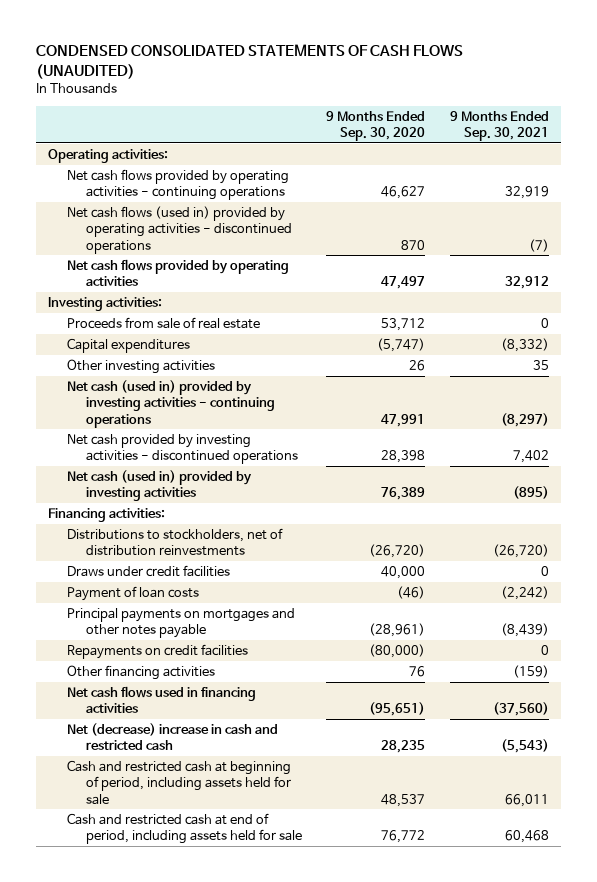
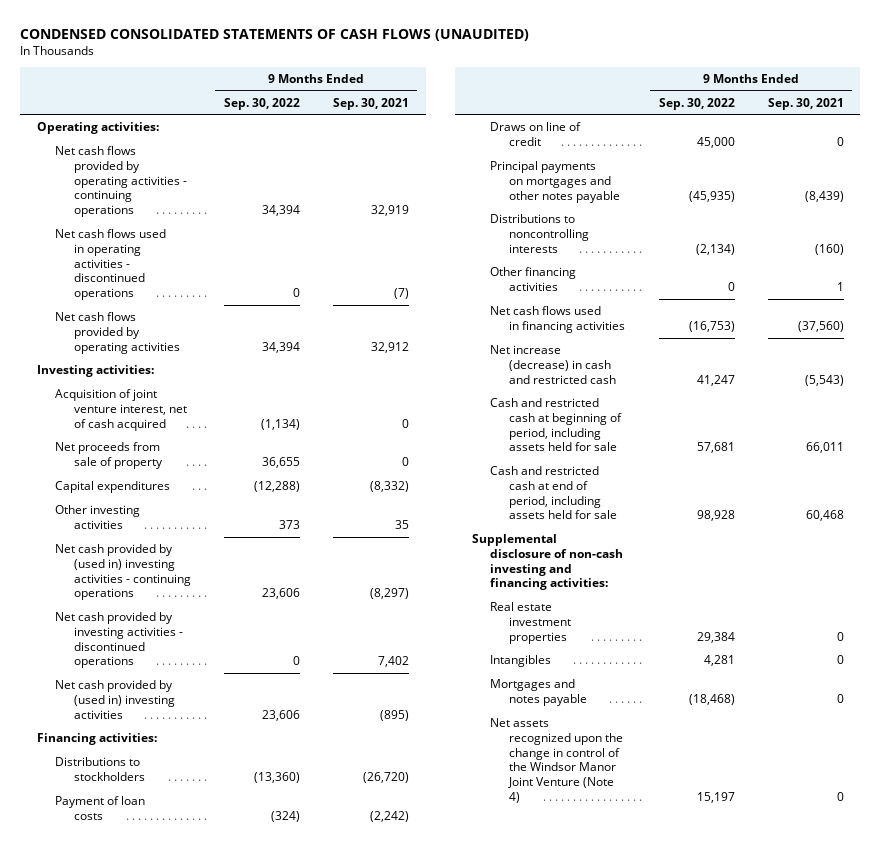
- | 9 Months Ended Sep. 30, 2020 | 9 Months Ended Sep. 30, 2021
+ | 9 Months Ended Sep. 30, 2022 | 9 Months Ended Sep. 30, 2021
- Net cash flows (used in) provided by operating activities - discontinued operations | 870 | (7)
+ Net cash flows used in operating activities - discontinued operations | 0 | (7)
- Proceeds from sale of real estate | 53,712 | 0
+ Acquisition of joint venture interest, net of cash acquired | (1,134) | 0
+ Net proceeds from sale of property | 36,655 | 0
- Net cash (used in) provided by investing activities - continuing operations | 47,991 | (8,297)
+ Net cash provided by (used in) investing activities - continuing operations | 23,606 | (8,297)
- Net cash (used in) provided by investing activities | 76,389 | (895)
+ Net cash provided by (used in) investing activities | 23,606 | (895)
- Distributions to stockholders, net of distribution reinvestments | (26,720) | (26,720)
- Draws under credit facilities | 40,000 | 0
+ Distributions to stockholders | (13,360) | (26,720)
+ Draws on line of credit | 45,000 | 0
- Repayments on credit facilities | (80,000) | 0
- Other financing activities | 76 | (159)
+ Distributions to noncontrolling interests | (2,134) | (160)
+ Other financing activities | 0 | 1
- Net (decrease) increase in cash and restricted cash | 28,235 | (5,543)
+ Net increase (decrease) in cash and restricted cash | 41,247 | (5,543)
+ Supplemental disclosure of non-cash investing and financing activities:
+ Real estate investment properties | 29,384 | 0
+ Intangibles | 4,281 | 0
+ Mortgages and notes payable | (18,468) | 0
+ Net assets recognized upon the change in control of the Windsor Manor Joint Venture (Note 4) | 15,197 | 0

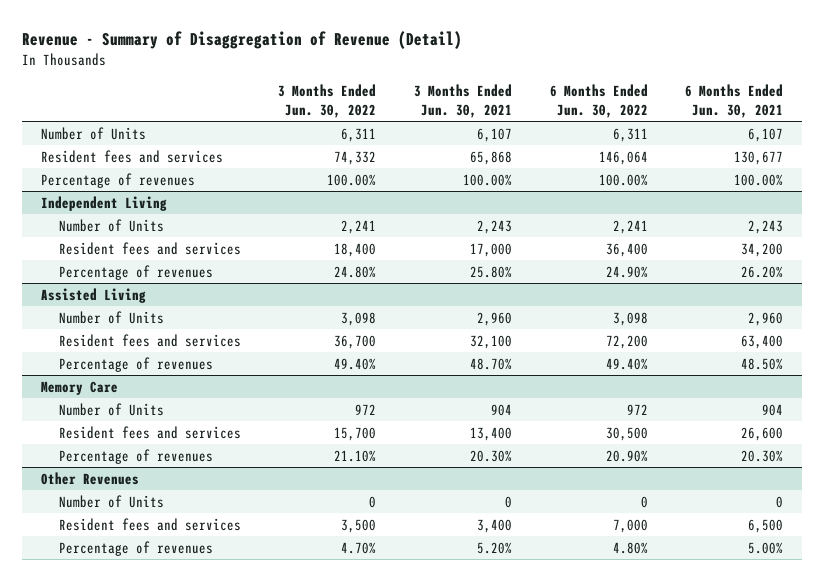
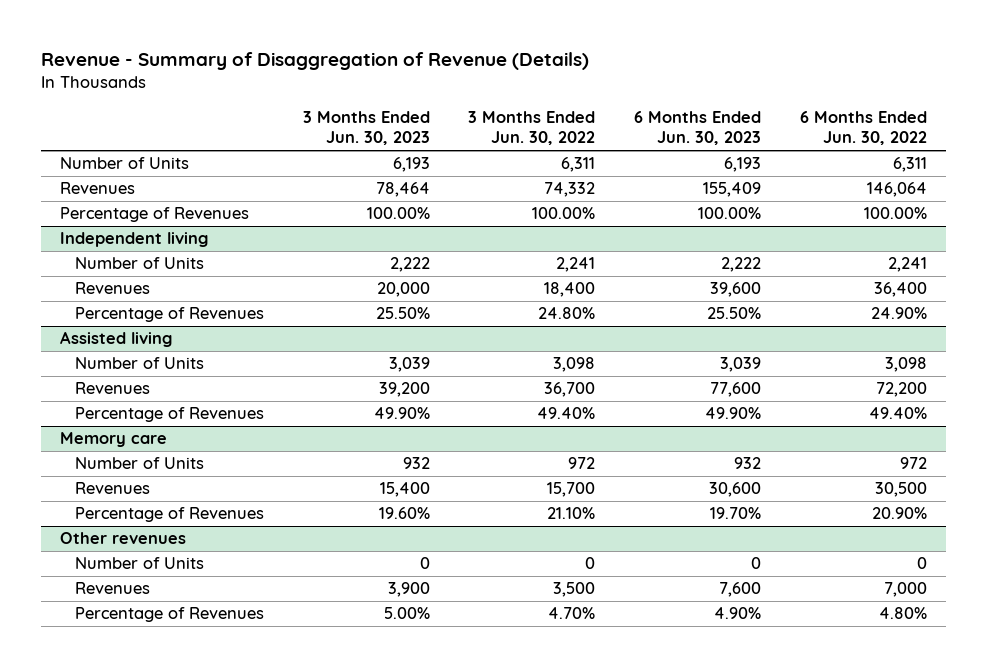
- Revenue - Summary of Disaggregation of Revenue (Detail)
+ Revenue - Summary of Disaggregation of Revenue (Details)
- | 3 Months Ended Jun. 30, 2022 | 3 Months Ended Jun. 30, 2021 | 6 Months Ended Jun. 30, 2022 | 6 Months Ended Jun. 30, 2021
+ | 3 Months Ended Jun. 30, 2023 | 3 Months Ended Jun. 30, 2022 | 6 Months Ended Jun. 30, 2023 | 6 Months Ended Jun. 30, 2022
- Resident fees and services | 74,332 | 65,868 | 146,064 | 130,677
- Percentage of revenues | 100.00% | 100.00% | 100.00% | 100.00%
- Independent Living
+ Revenues | 78,464 | 74,332 | 155,409 | 146,064
+ Percentage of Revenues | 100.00% | 100.00% | 100.00% | 100.00%
+ Independent living
- Resident fees and services | 18,400 | 17,000 | 36,400 | 34,200
- Percentage of revenues | 24.80% | 25.80% | 24.90% | 26.20%
- Assisted Living
+ Revenues | 20,000 | 18,400 | 39,600 | 36,400
+ Percentage of Revenues | 25.50% | 24.80% | 25.50% | 24.90%
+ Assisted living
- Resident fees and services | 36,700 | 32,100 | 72,200 | 63,400
- Percentage of revenues | 49.40% | 48.70% | 49.40% | 48.50%
- Memory Care
+ Revenues | 39,200 | 36,700 | 77,600 | 72,200
+ Percentage of Revenues | 49.90% | 49.40% | 49.90% | 49.40%
+ Memory care
- Resident fees and services | 15,700 | 13,400 | 30,500 | 26,600
- Percentage of revenues | 21.10% | 20.30% | 20.90% | 20.30%
- Other Revenues
+ Revenues | 15,400 | 15,700 | 30,600 | 30,500
+ Percentage of Revenues | 19.60% | 21.10% | 19.70% | 20.90%
+ Other revenues
- Resident fees and services | 3,500 | 3,400 | 7,000 | 6,500
- Percentage of revenues | 4.70% | 5.20% | 4.80% | 5.00%
+ Revenues | 3,900 | 3,500 | 7,600 | 7,000
+ Percentage of Revenues | 5.00% | 4.70% | 4.90% | 4.80%

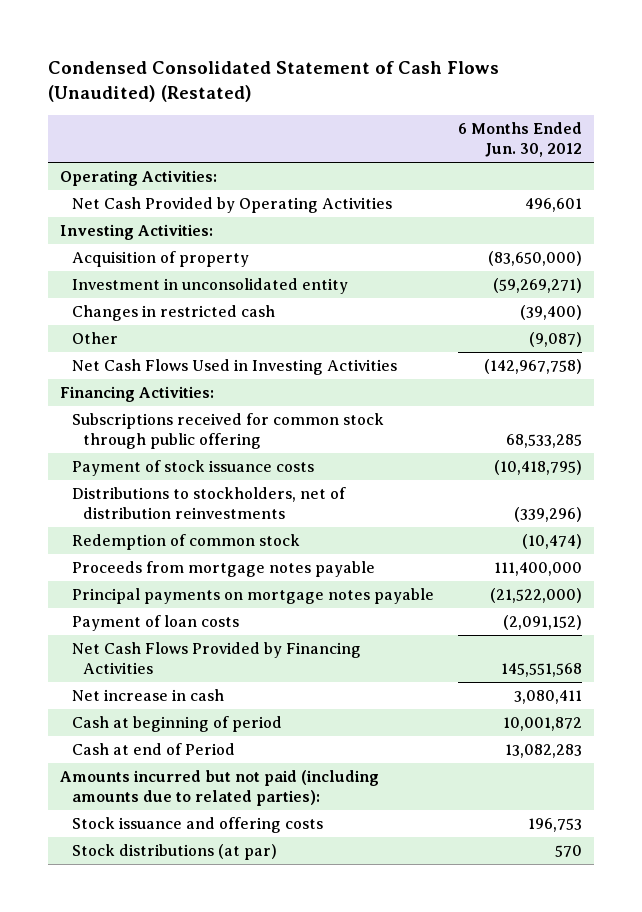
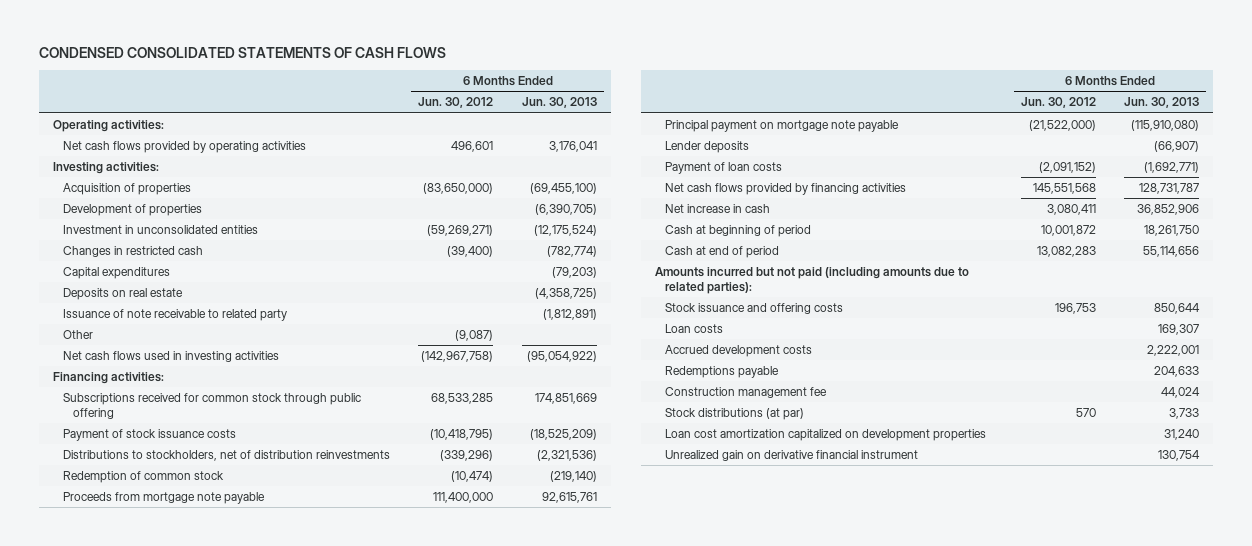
- Condensed Consolidated Statement of Cash Flows (Unaudited) (Restated)
+ CONDENSED CONSOLIDATED STATEMENTS OF CASH FLOWS
- | 6 Months Ended Jun. 30, 2012
+ | 6 Months Ended Jun. 30, 2012 | 6 Months Ended Jun. 30, 2013
- Operating Activities:
- Net Cash Provided by Operating Activities | 496,601
- Investing Activities:
- Acquisition of property | (83,650,000)
- Investment in unconsolidated entity | (59,269,271)
+ Operating activities:
+ Net cash flows provided by operating activities | 496,601 | 3,176,041
+ Investing activities:
+ Acquisition of properties | (83,650,000) | (69,455,100)
+ Development of properties | | (6,390,705)
+ Investment in unconsolidated entities | (59,269,271) | (12,175,524)
+ Capital expenditures | | (79,203)
+ Deposits on real estate | | (4,358,725)
+ Issuance of note receivable to related party | | (1,812,891)
- Net Cash Flows Used in Investing Activities | (142,967,758)
- Financing Activities:
+ Net cash flows used in investing activities | (142,967,758) | (95,054,922)
+ Financing activities:
- Proceeds from mortgage notes payable | 111,400,000
- Principal payments on mortgage notes payable | (21,522,000)
+ Proceeds from mortgage note payable | 111,400,000 | 92,615,761
+ Principal payment on mortgage note payable | (21,522,000) | (115,910,080)
+ Lender deposits | | (66,907)
- Net Cash Flows Provided by Financing Activities | 145,551,568
+ Net cash flows provided by financing activities | 145,551,568 | 128,731,787
- Cash at end of Period | 13,082,283
+ Cash at end of period | 13,082,283 | 55,114,656
+ Loan costs | | 169,307
+ Accrued development costs | | 2,222,001
+ Redemptions payable | | 204,633
+ Construction management fee | | 44,024
+ Loan cost amortization capitalized on development properties | | 31,240
+ Unrealized gain on derivative financial instrument | | 130,754

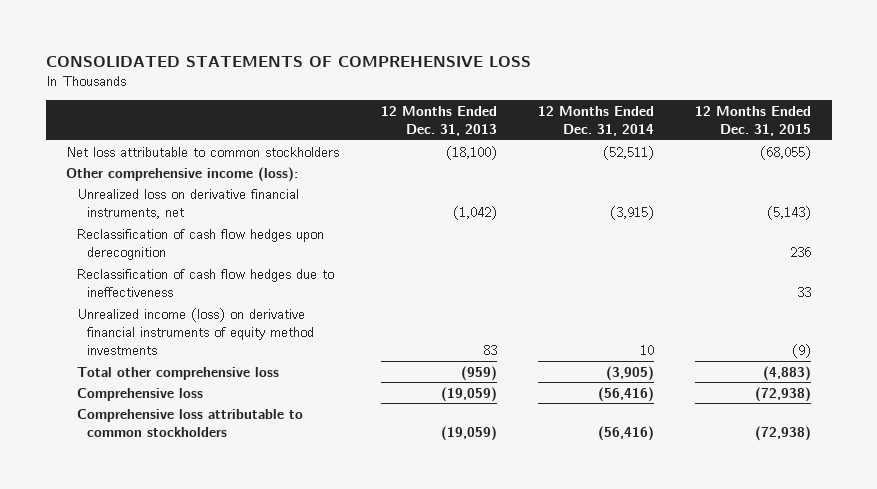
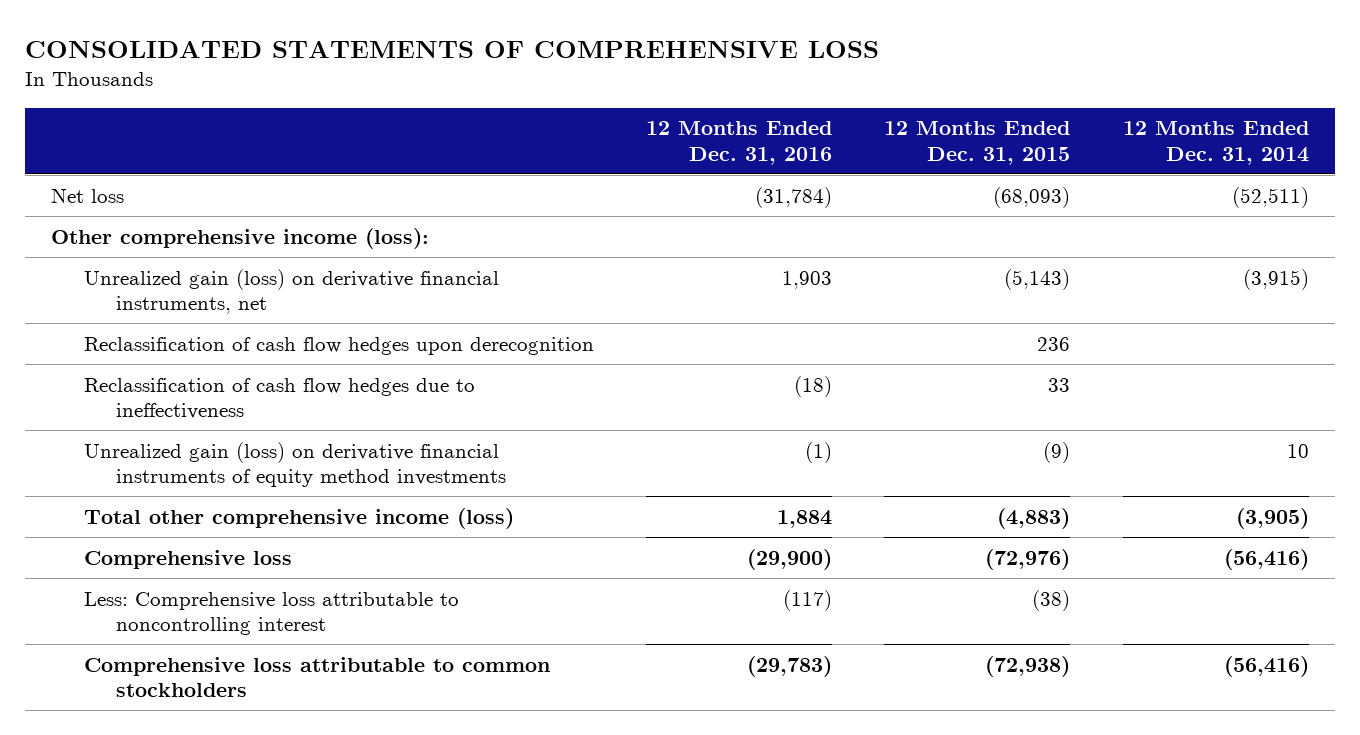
- | 12 Months Ended Dec. 31, 2013 | 12 Months Ended Dec. 31, 2014 | 12 Months Ended Dec. 31, 2015
+ | 12 Months Ended Dec. 31, 2016 | 12 Months Ended Dec. 31, 2015 | 12 Months Ended Dec. 31, 2014
- Net loss attributable to common stockholders | (18,100) | (52,511) | (68,055)
+ Net loss | (31,784) | (68,093) | (52,511)
- Unrealized loss on derivative financial instruments, net | (1,042) | (3,915) | (5,143)
+ Unrealized gain (loss) on derivative financial instruments, net | 1,903 | (5,143) | (3,915)
- Unrealized income (loss) on derivative financial instruments of equity method investments | 83 | 10 | (9)
- Total other comprehensive loss | (959) | (3,905) | (4,883)
- Comprehensive loss | (19,059) | (56,416) | (72,938)
+ Unrealized gain (loss) on derivative financial instruments of equity method investments | (1) | (9) | 10
+ Total other comprehensive income (loss) | 1,884 | (4,883) | (3,905)
+ Comprehensive loss | (29,900) | (72,976) | (56,416)
+ Less: Comprehensive loss attributable to noncontrolling interest | (117) | (38) |

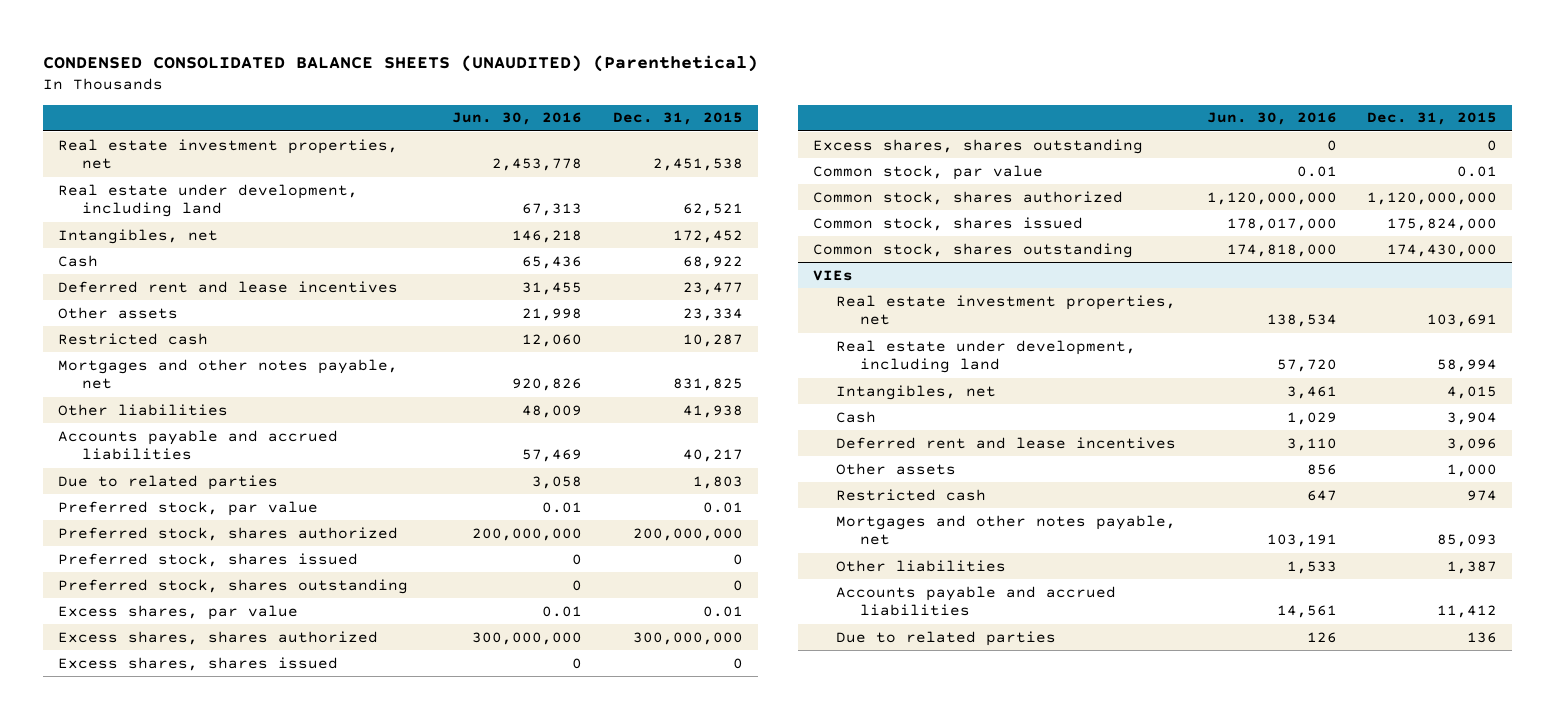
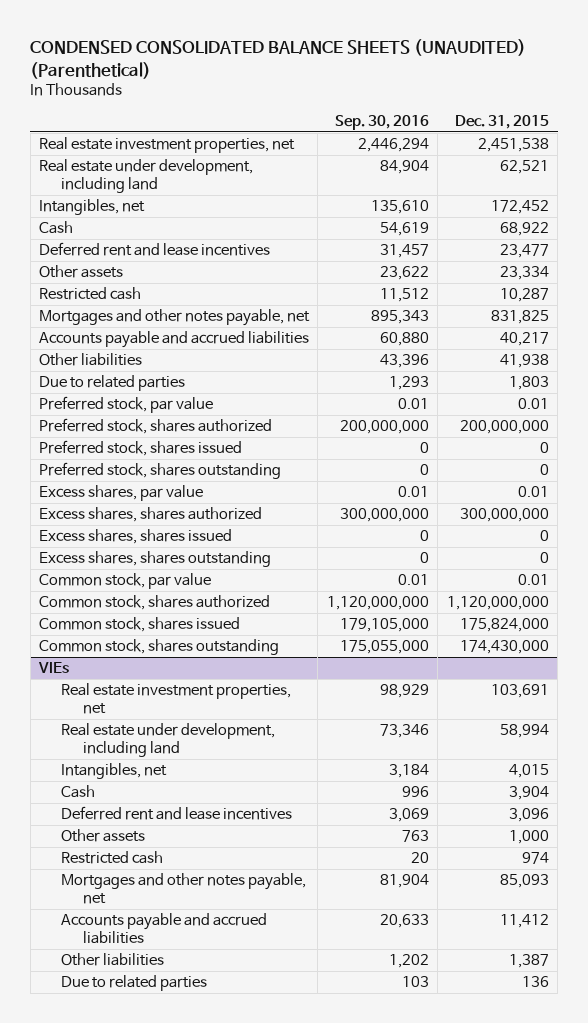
- | Jun. 30, 2016 | Dec. 31, 2015
+ | Sep. 30, 2016 | Dec. 31, 2015
moved down: Other liabilities | 43,396 | 41,938
@ VIEs
moved down: Other liabilities | 1,202 | 1,387

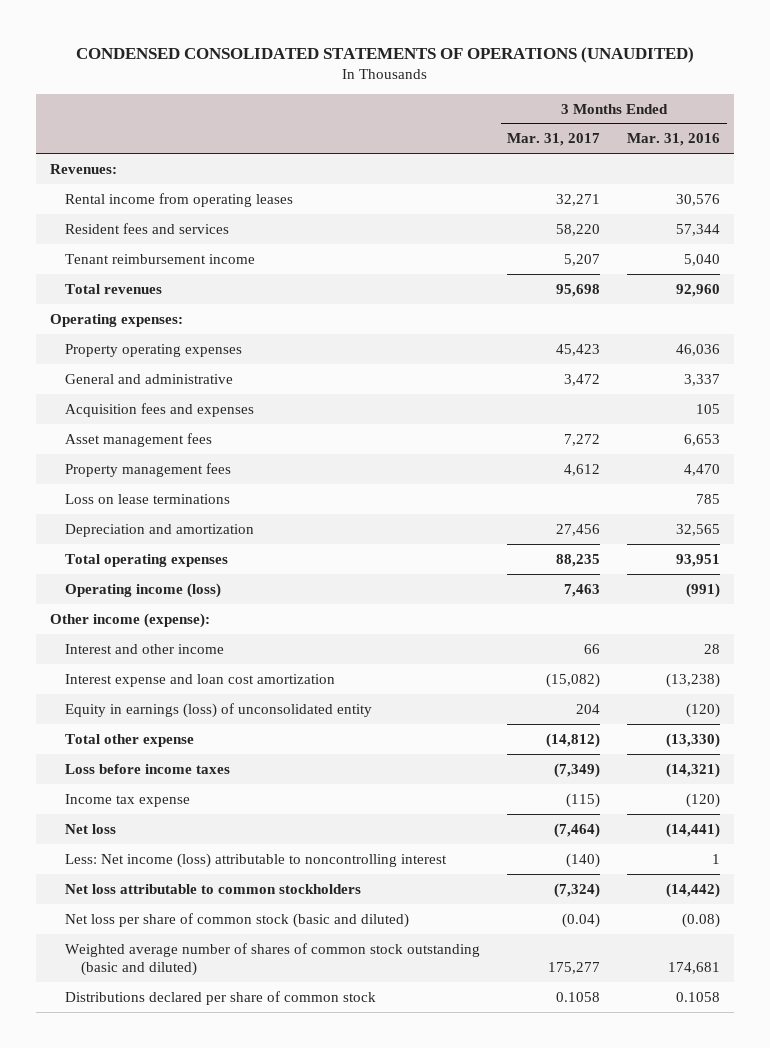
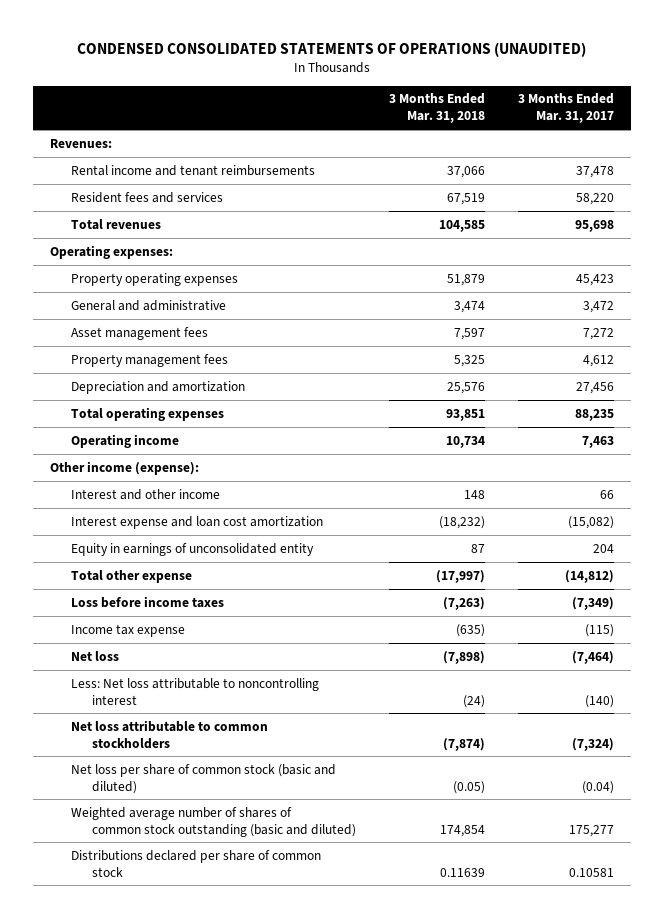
- | 3 Months Ended Mar. 31, 2017 | 3 Months Ended Mar. 31, 2016
+ | 3 Months Ended Mar. 31, 2018 | 3 Months Ended Mar. 31, 2017
- Rental income from operating leases | 32,271 | 30,576
+ Rental income and tenant reimbursements | 37,066 | 37,478
- Tenant reimbursement income | 5,207 | 5,040
- Acquisition fees and expenses | | 105
- Loss on lease terminations | | 785
- Operating income (loss) | 7,463 | (991)
+ Operating income | 10,734 | 7,463
- Equity in earnings (loss) of unconsolidated entity | 204 | (120)
+ Equity in earnings of unconsolidated entity | 87 | 204
- Less: Net income (loss) attributable to noncontrolling interest | (140) | 1
+ Less: Net loss attributable to noncontrolling interest | (24) | (140)
- Distributions declared per share of common stock | 0.1058 | 0.1058
+ Distributions declared per share of common stock | 0.11639 | 0.10581

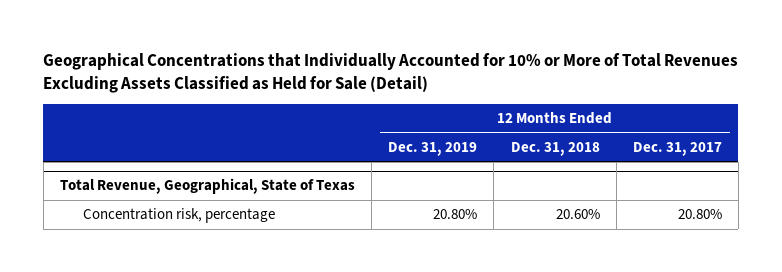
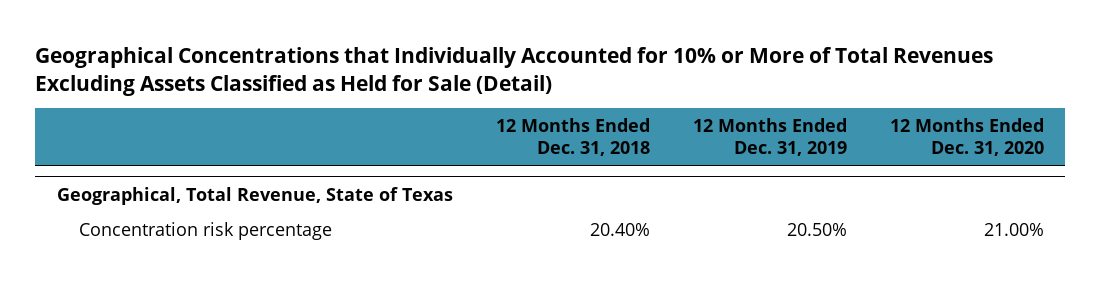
- | 12 Months Ended Dec. 31, 2019 | 12 Months Ended Dec. 31, 2018 | 12 Months Ended Dec. 31, 2017
+ | 12 Months Ended Dec. 31, 2018 | 12 Months Ended Dec. 31, 2019 | 12 Months Ended Dec. 31, 2020
- Total Revenue, Geographical, State of Texas
- Concentration risk, percentage | 20.80% | 20.60% | 20.80%
+ Geographical, Total Revenue, State of Texas
+ Concentration risk percentage | 20.40% | 20.50% | 21.00%

